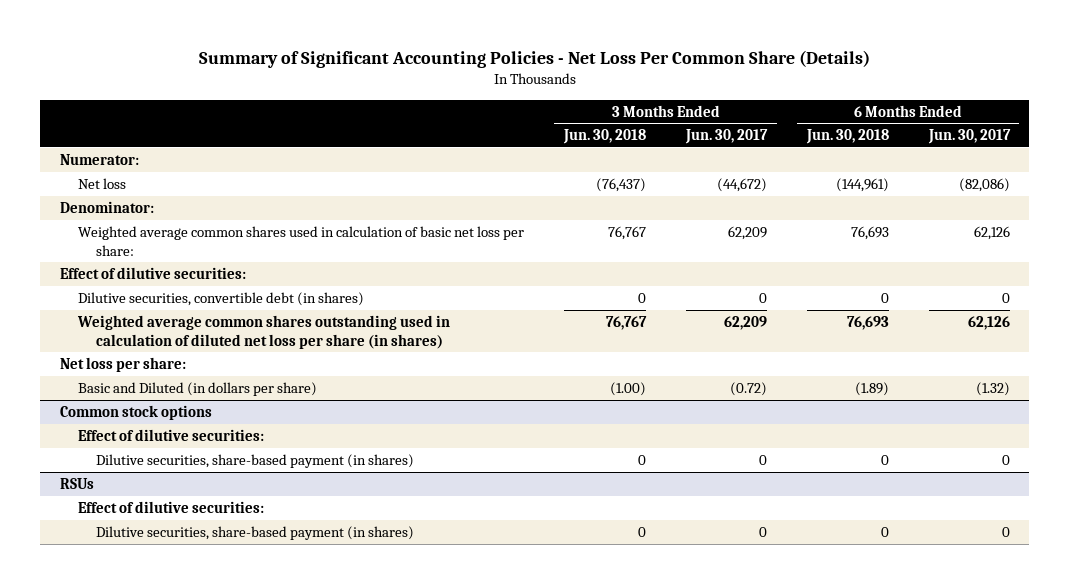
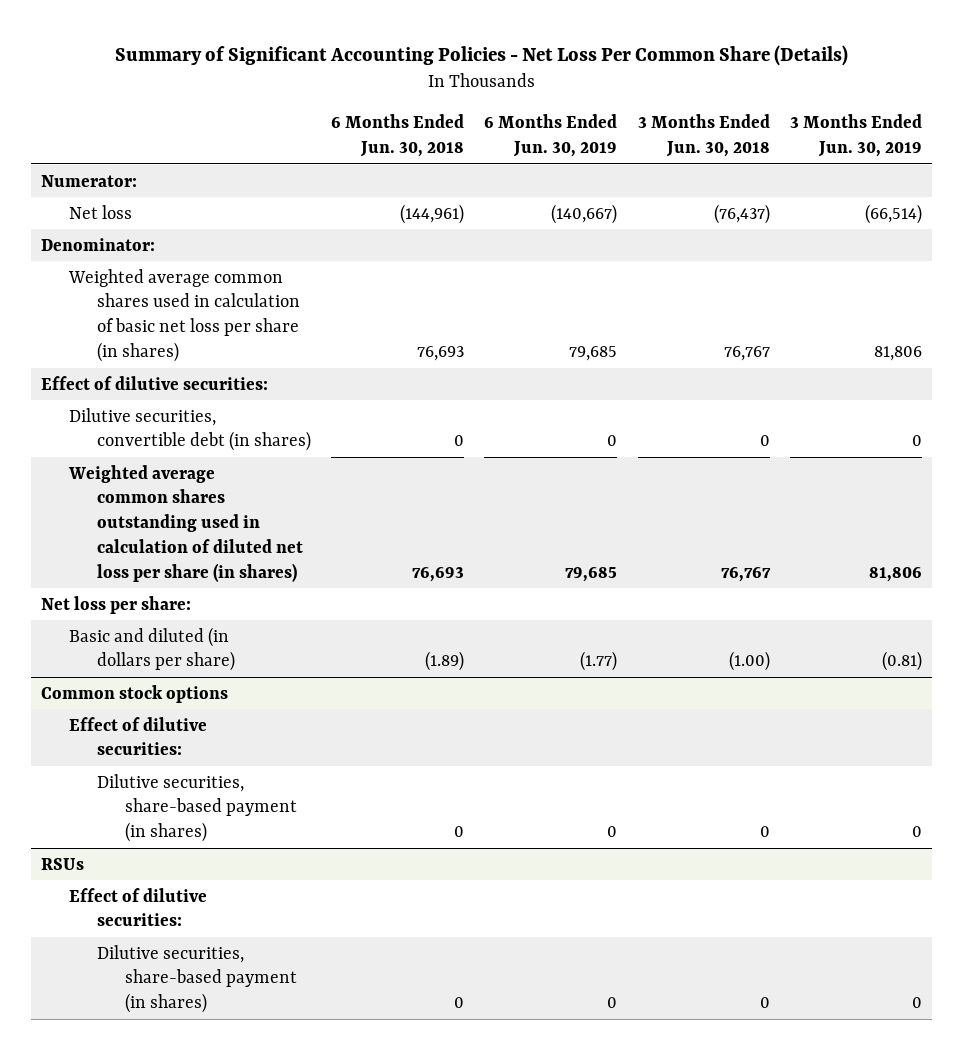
- | 3 Months Ended Jun. 30, 2018 | 3 Months Ended Jun. 30, 2017 | 6 Months Ended Jun. 30, 2018 | 6 Months Ended Jun. 30, 2017
+ | 6 Months Ended Jun. 30, 2018 | 6 Months Ended Jun. 30, 2019 | 3 Months Ended Jun. 30, 2018 | 3 Months Ended Jun. 30, 2019
- Weighted average common shares used in calculation of basic net loss per share: | 76,767 | 62,209 | 76,693 | 62,126
+ Weighted average common shares used in calculation of basic net loss per share (in shares) | 76,693 | 79,685 | 76,767 | 81,806
- Basic and Diluted (in dollars per share) | (1.00) | (0.72) | (1.89) | (1.32)
+ Basic and diluted (in dollars per share) | (1.89) | (1.77) | (1.00) | (0.81)

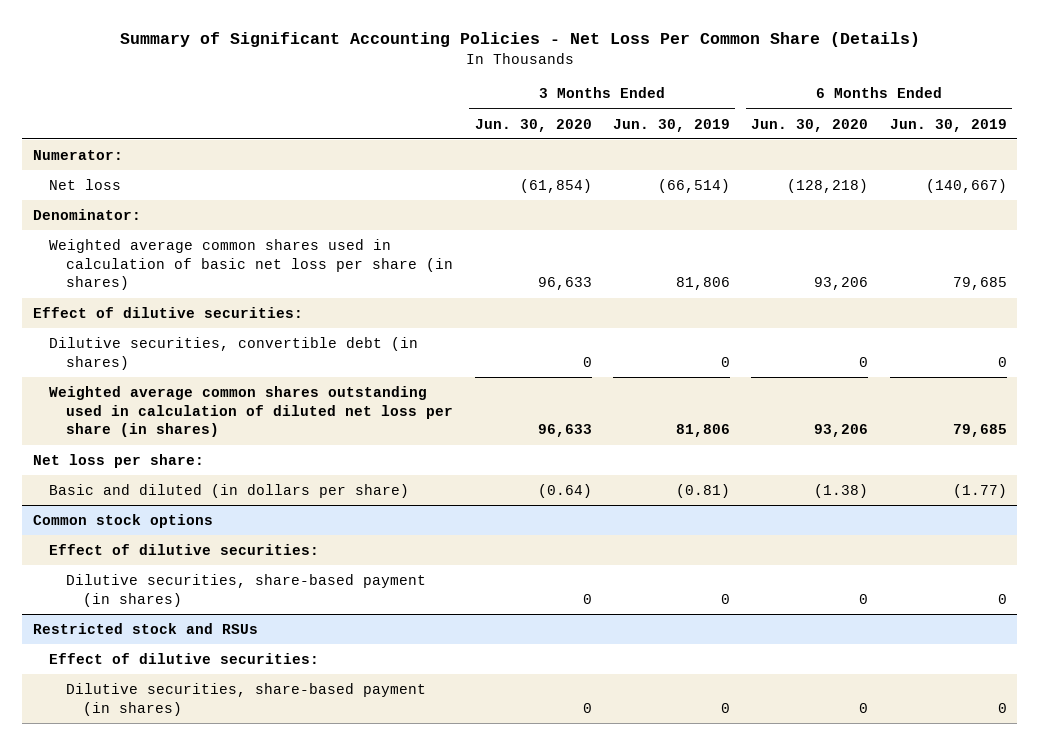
- | 6 Months Ended Jun. 30, 2018 | 6 Months Ended Jun. 30, 2019 | 3 Months Ended Jun. 30, 2018 | 3 Months Ended Jun. 30, 2019
+ | 3 Months Ended Jun. 30, 2020 | 3 Months Ended Jun. 30, 2019 | 6 Months Ended Jun. 30, 2020 | 6 Months Ended Jun. 30, 2019
- RSUs
+ Restricted stock and RSUs

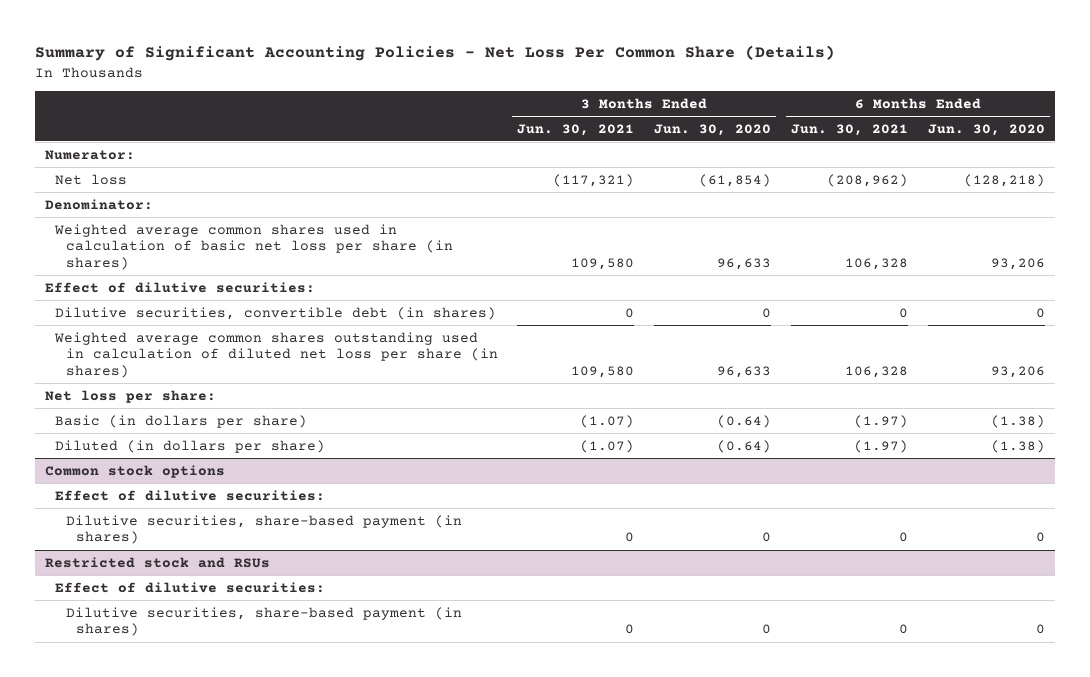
- | 3 Months Ended Jun. 30, 2020 | 3 Months Ended Jun. 30, 2019 | 6 Months Ended Jun. 30, 2020 | 6 Months Ended Jun. 30, 2019
+ | 3 Months Ended Jun. 30, 2021 | 3 Months Ended Jun. 30, 2020 | 6 Months Ended Jun. 30, 2021 | 6 Months Ended Jun. 30, 2020
- Basic and diluted (in dollars per share) | (0.64) | (0.81) | (1.38) | (1.77)
+ Basic (in dollars per share) | (1.07) | (0.64) | (1.97) | (1.38)
+ Diluted (in dollars per share) | (1.07) | (0.64) | (1.97) | (1.38)

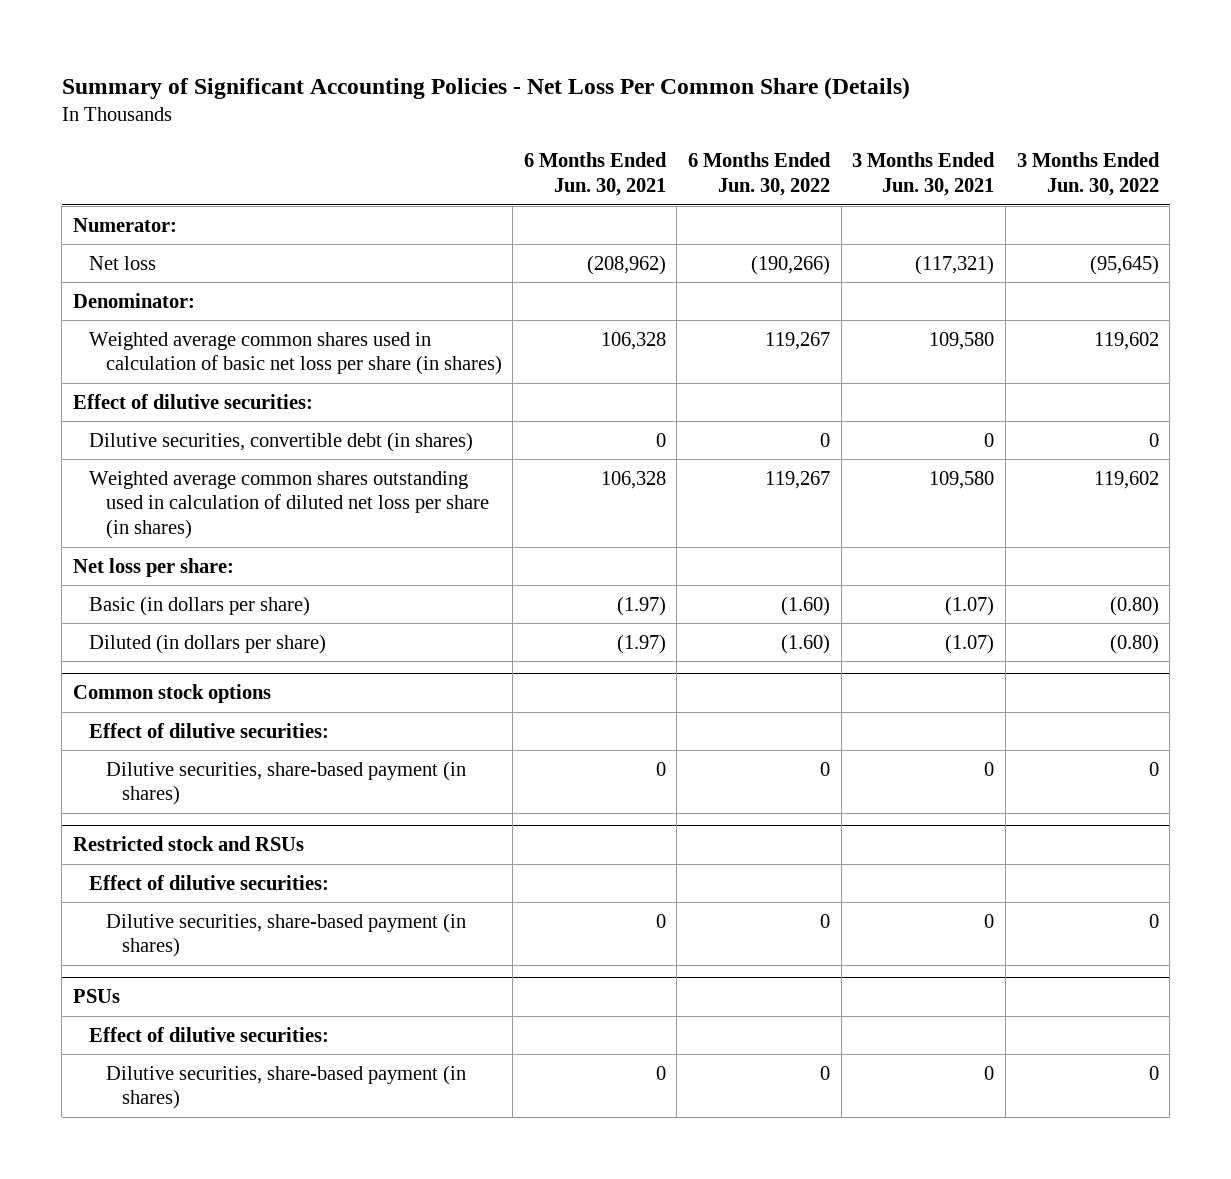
- | 3 Months Ended Jun. 30, 2021 | 3 Months Ended Jun. 30, 2020 | 6 Months Ended Jun. 30, 2021 | 6 Months Ended Jun. 30, 2020
+ | 6 Months Ended Jun. 30, 2021 | 6 Months Ended Jun. 30, 2022 | 3 Months Ended Jun. 30, 2021 | 3 Months Ended Jun. 30, 2022
+ PSUs
+ Effect of dilutive securities:
+ Dilutive securities, share-based payment (in shares) | 0 | 0 | 0 | 0

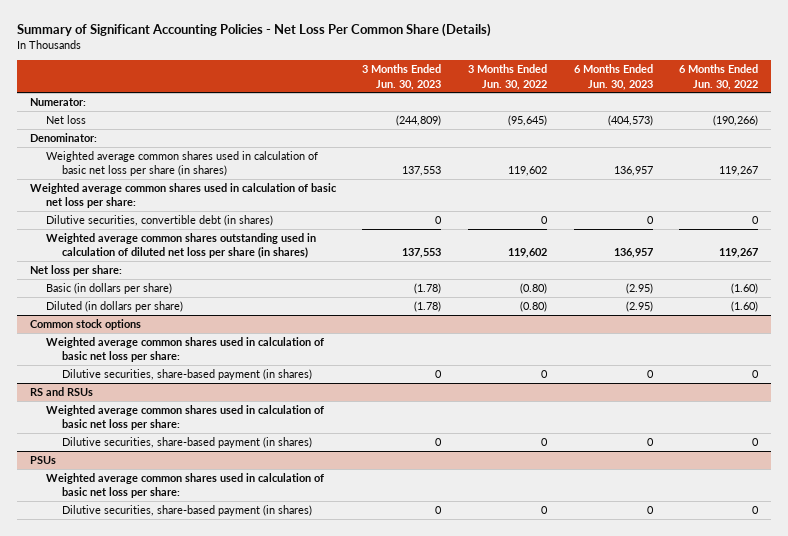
- | 6 Months Ended Jun. 30, 2021 | 6 Months Ended Jun. 30, 2022 | 3 Months Ended Jun. 30, 2021 | 3 Months Ended Jun. 30, 2022
+ | 3 Months Ended Jun. 30, 2023 | 3 Months Ended Jun. 30, 2022 | 6 Months Ended Jun. 30, 2023 | 6 Months Ended Jun. 30, 2022
- Effect of dilutive securities:
+ Weighted average common shares used in calculation of basic net loss per share:
@ Common stock options
- Effect of dilutive securities:
+ Weighted average common shares used in calculation of basic net loss per share:
- Restricted stock and RSUs
- Effect of dilutive securities:
+ RS and RSUs
+ Weighted average common shares used in calculation of basic net loss per share:
@ PSUs
- Effect of dilutive securities:
+ Weighted average common shares used in calculation of basic net loss per share:

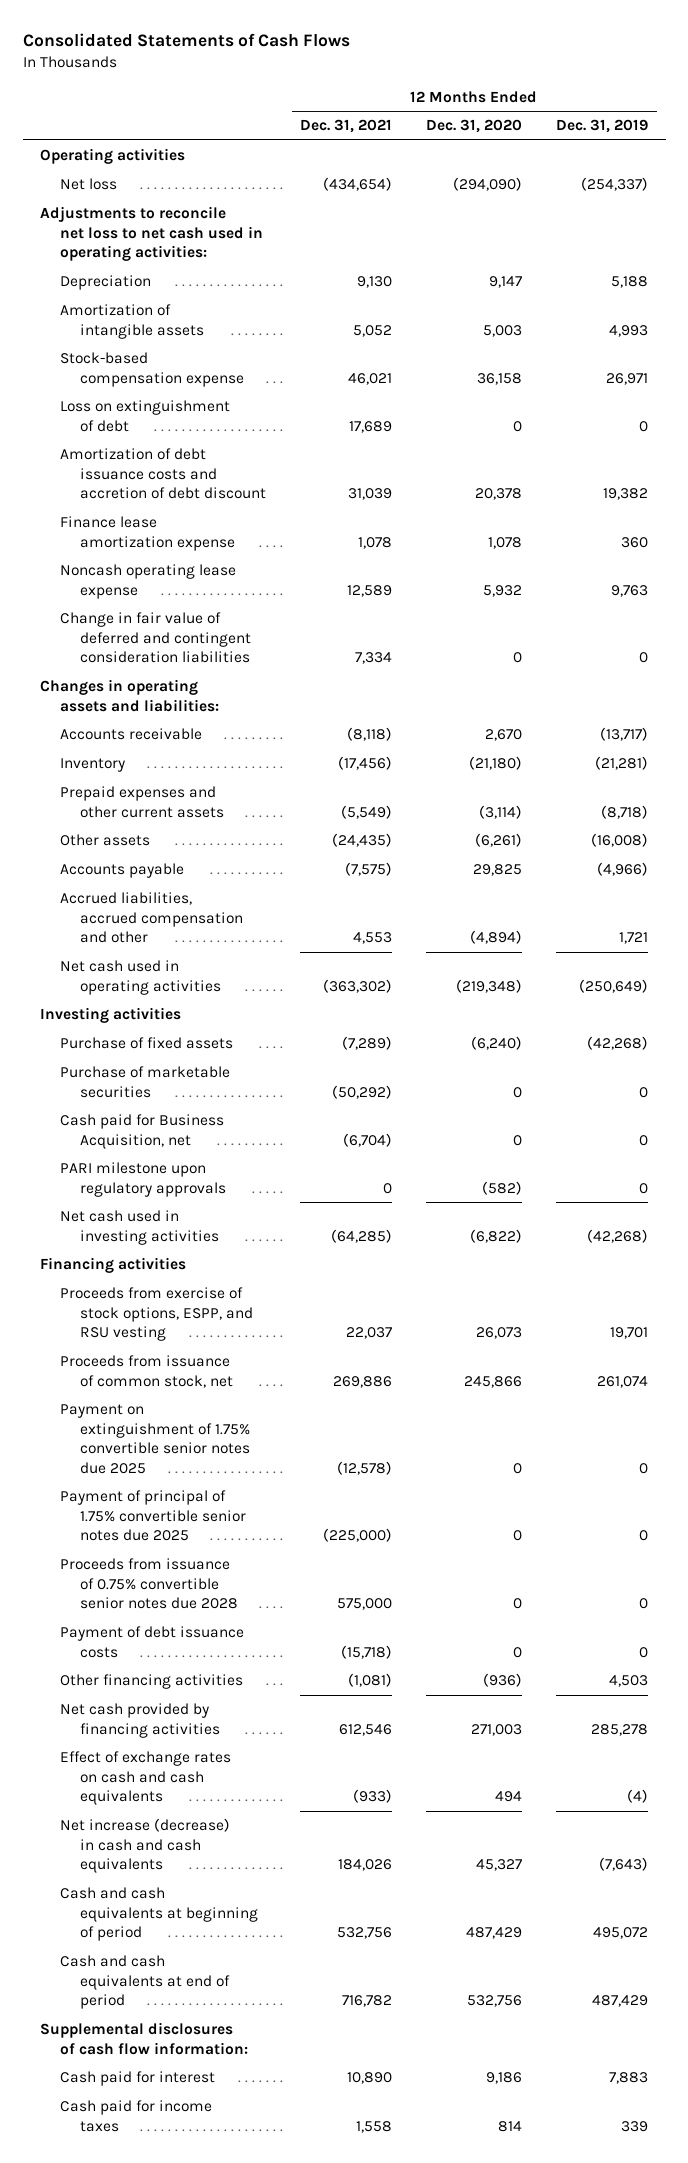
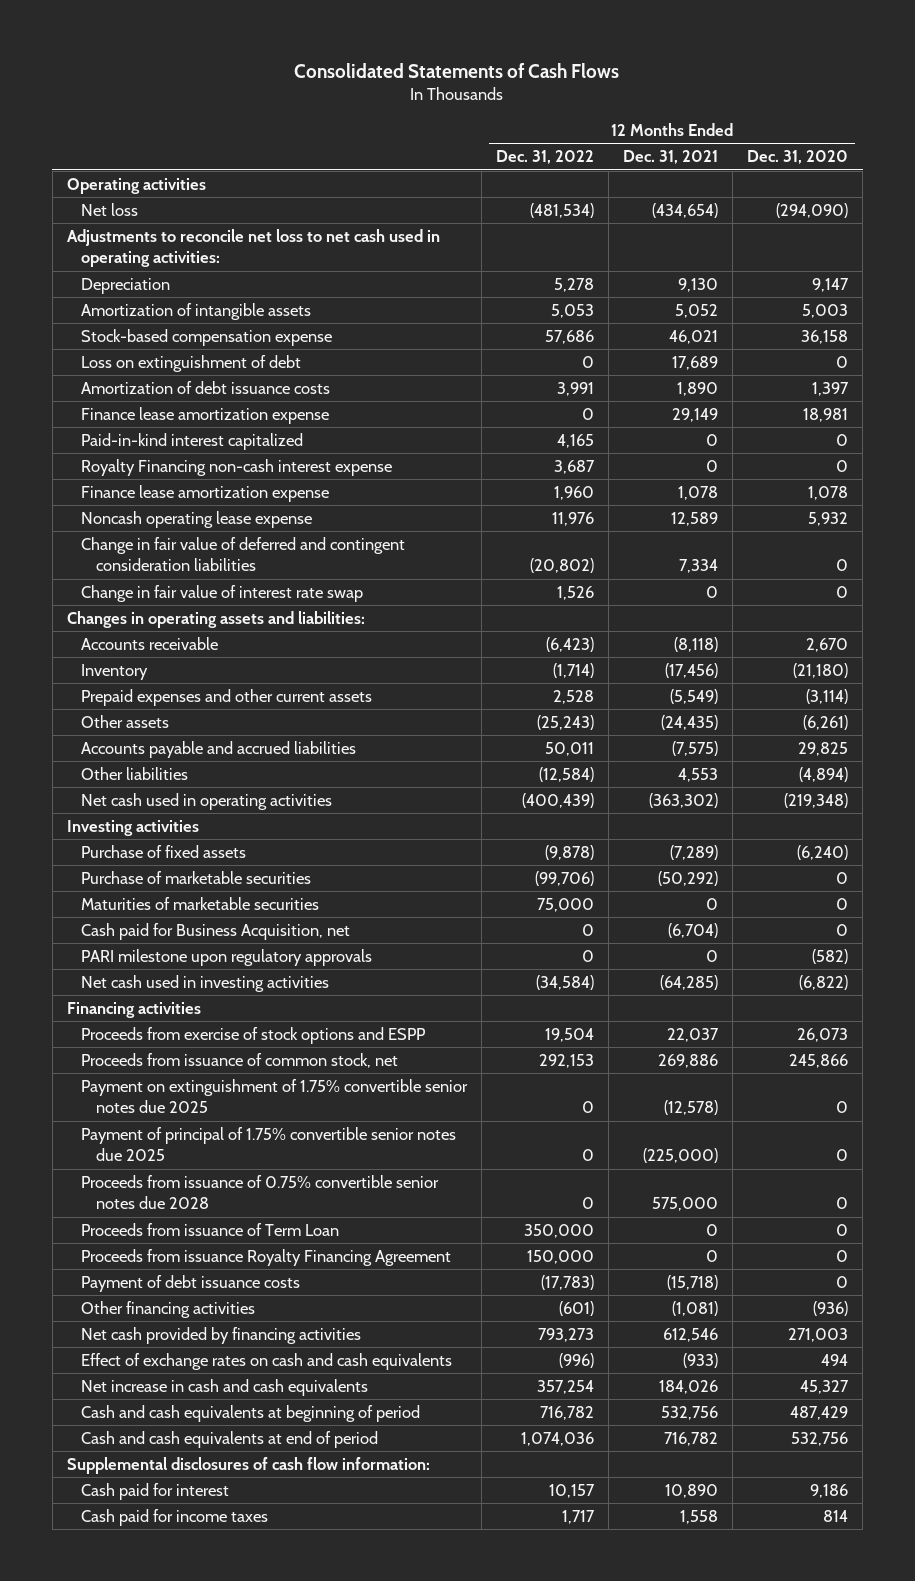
- | 12 Months Ended Dec. 31, 2021 | 12 Months Ended Dec. 31, 2020 | 12 Months Ended Dec. 31, 2019
+ | 12 Months Ended Dec. 31, 2022 | 12 Months Ended Dec. 31, 2021 | 12 Months Ended Dec. 31, 2020
- Amortization of debt issuance costs and accretion of debt discount | 31,039 | 20,378 | 19,382
+ Amortization of debt issuance costs | 3,991 | 1,890 | 1,397
+ Finance lease amortization expense | 0 | 29,149 | 18,981
+ Paid-in-kind interest capitalized | 4,165 | 0 | 0
+ Royalty Financing non-cash interest expense | 3,687 | 0 | 0
+ Change in fair value of interest rate swap | 1,526 | 0 | 0
- Accounts payable | (7,575) | 29,825 | (4,966)
- Accrued liabilities, accrued compensation and other | 4,553 | (4,894) | 1,721
+ Accounts payable and accrued liabilities | 50,011 | (7,575) | 29,825
+ Other liabilities | (12,584) | 4,553 | (4,894)
+ Maturities of marketable securities | 75,000 | 0 | 0
- Proceeds from exercise of stock options, ESPP, and RSU vesting | 22,037 | 26,073 | 19,701
+ Proceeds from exercise of stock options and ESPP | 19,504 | 22,037 | 26,073
+ Proceeds from issuance of Term Loan | 350,000 | 0 | 0
+ Proceeds from issuance Royalty Financing Agreement | 150,000 | 0 | 0
- Net increase (decrease) in cash and cash equivalents | 184,026 | 45,327 | (7,643)
+ Net increase in cash and cash equivalents | 357,254 | 184,026 | 45,327

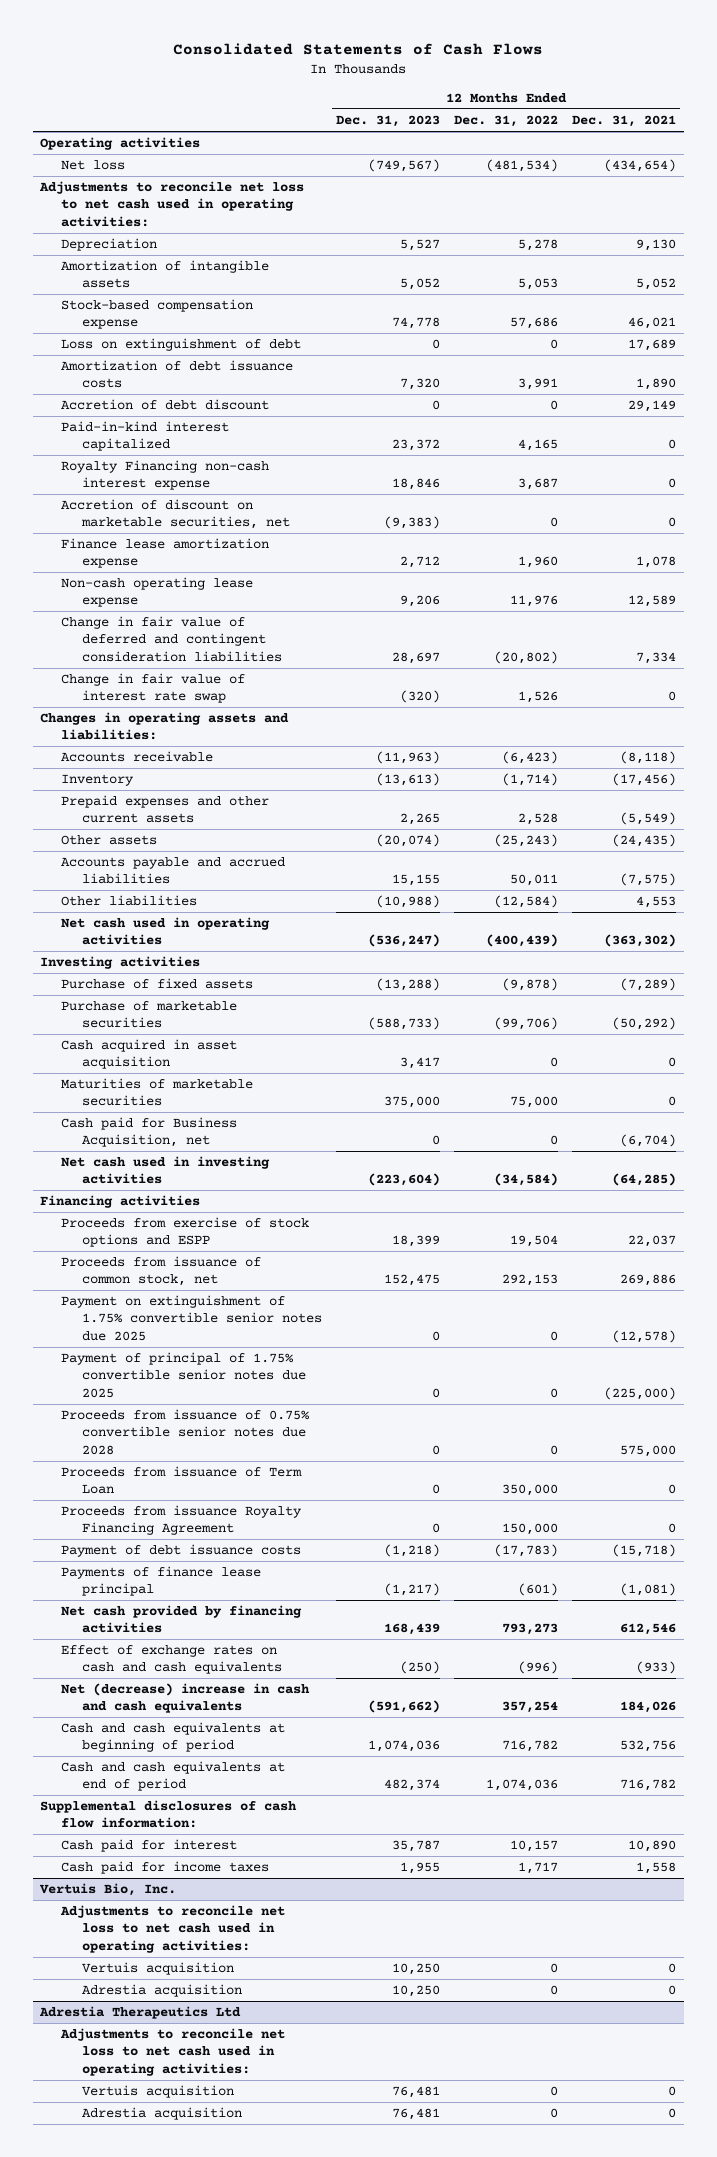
- | 12 Months Ended Dec. 31, 2022 | 12 Months Ended Dec. 31, 2021 | 12 Months Ended Dec. 31, 2020
+ | 12 Months Ended Dec. 31, 2023 | 12 Months Ended Dec. 31, 2022 | 12 Months Ended Dec. 31, 2021
- Finance lease amortization expense | 0 | 29,149 | 18,981
+ Accretion of debt discount | 0 | 0 | 29,149
+ Accretion of discount on marketable securities, net | (9,383) | 0 | 0
- Noncash operating lease expense | 11,976 | 12,589 | 5,932
+ Non-cash operating lease expense | 9,206 | 11,976 | 12,589
+ Cash acquired in asset acquisition | 3,417 | 0 | 0
- PARI milestone upon regulatory approvals | 0 | 0 | (582)
- Other financing activities | (601) | (1,081) | (936)
+ Payments of finance lease principal | (1,217) | (601) | (1,081)
- Net increase in cash and cash equivalents | 357,254 | 184,026 | 45,327
+ Net (decrease) increase in cash and cash equivalents | (591,662) | 357,254 | 184,026
+ Vertuis Bio, Inc.
+ Adjustments to reconcile net loss to net cash used in operating activities:
+ Vertuis acquisition | 10,250 | 0 | 0
+ Adrestia acquisition | 10,250 | 0 | 0
+ Adrestia Therapeutics Ltd
+ Adjustments to reconcile net loss to net cash used in operating activities:
+ Vertuis acquisition | 76,481 | 0 | 0
+ Adrestia acquisition | 76,481 | 0 | 0

